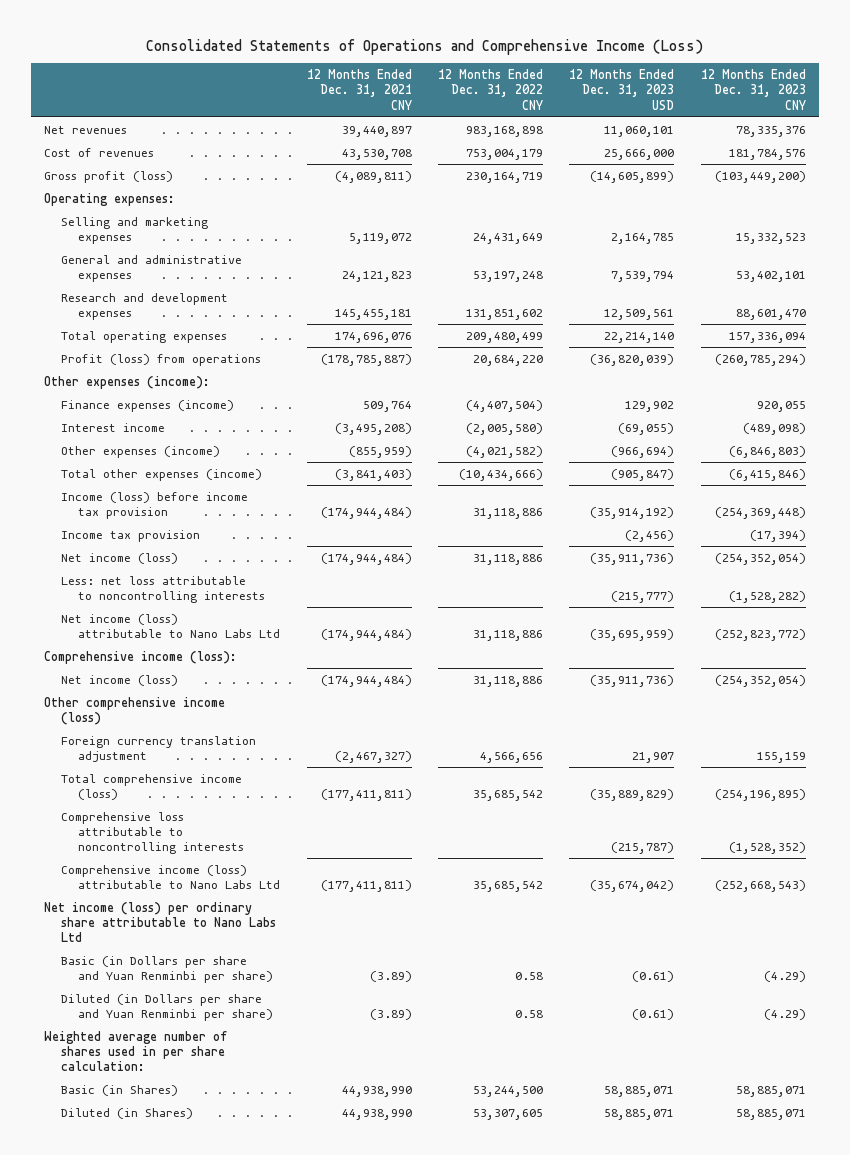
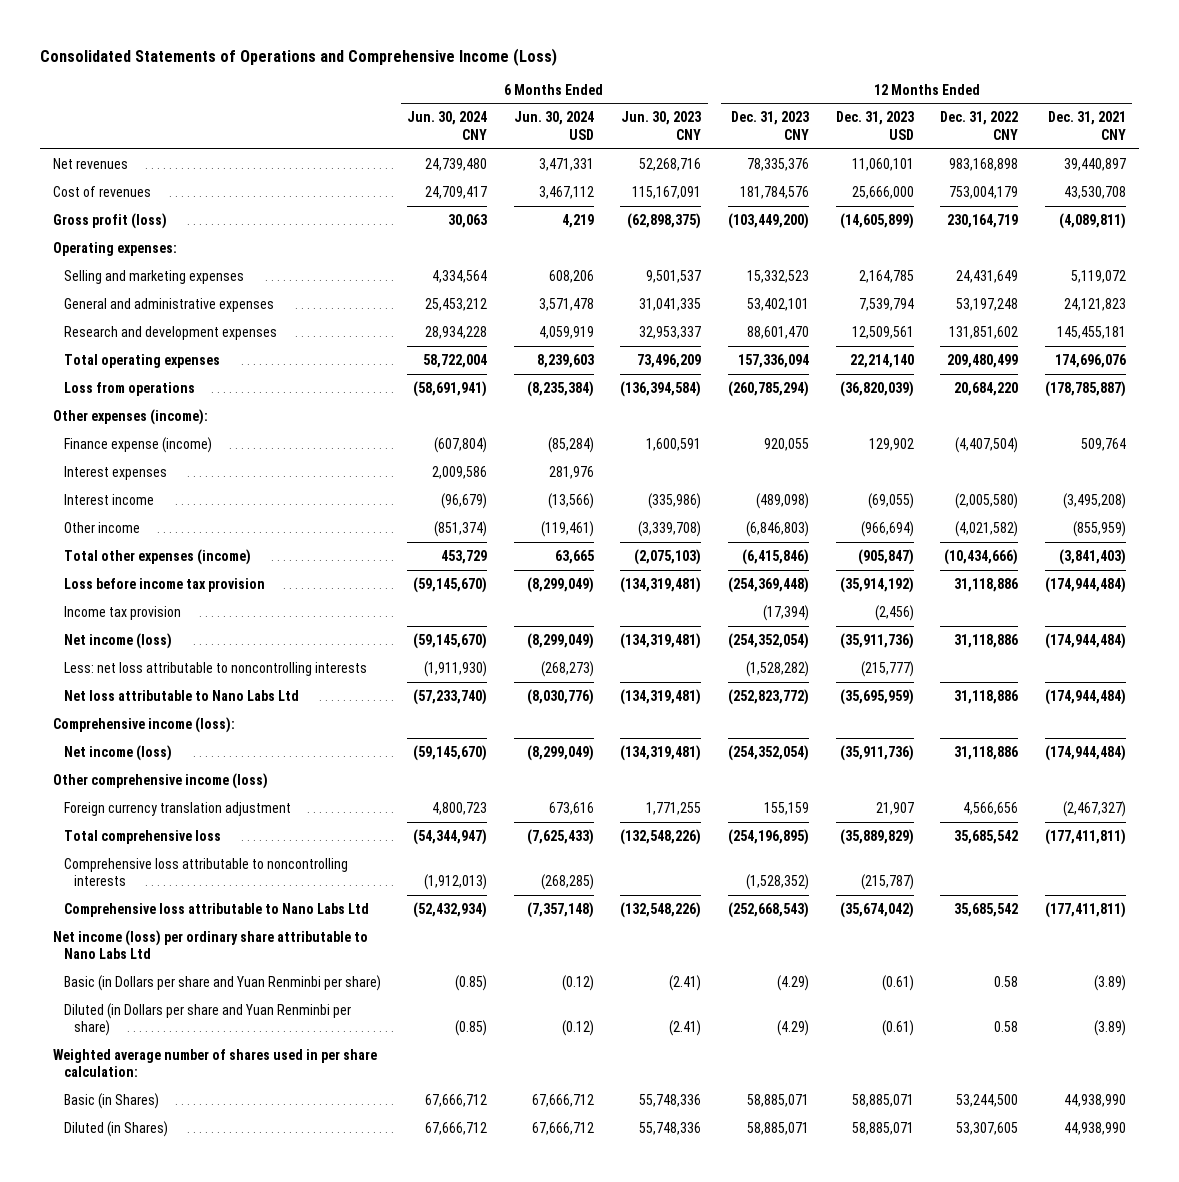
- | 12 Months Ended Dec. 31, 2021 CNY | 12 Months Ended Dec. 31, 2022 CNY | 12 Months Ended Dec. 31, 2023 USD | 12 Months Ended Dec. 31, 2023 CNY
+ | 6 Months Ended Jun. 30, 2024 CNY | 6 Months Ended Jun. 30, 2024 USD | 6 Months Ended Jun. 30, 2023 CNY | 12 Months Ended Dec. 31, 2023 CNY | 12 Months Ended Dec. 31, 2023 USD | 12 Months Ended Dec. 31, 2022 CNY | 12 Months Ended Dec. 31, 2021 CNY
- Profit (loss) from operations | (178,785,887) | 20,684,220 | (36,820,039) | (260,785,294)
+ Loss from operations | (58,691,941) | (8,235,384) | (136,394,584) | (260,785,294) | (36,820,039) | 20,684,220 | (178,785,887)
- Finance expenses (income) | 509,764 | (4,407,504) | 129,902 | 920,055
+ Finance expense (income) | (607,804) | (85,284) | 1,600,591 | 920,055 | 129,902 | (4,407,504) | 509,764
+ Interest expenses | 2,009,586 | 281,976 | | | | |
- Other expenses (income) | (855,959) | (4,021,582) | (966,694) | (6,846,803)
+ Other income | (851,374) | (119,461) | (3,339,708) | (6,846,803) | (966,694) | (4,021,582) | (855,959)
- Income (loss) before income tax provision | (174,944,484) | 31,118,886 | (35,914,192) | (254,369,448)
+ Loss before income tax provision | (59,145,670) | (8,299,049) | (134,319,481) | (254,369,448) | (35,914,192) | 31,118,886 | (174,944,484)
- Net income (loss) attributable to Nano Labs Ltd | (174,944,484) | 31,118,886 | (35,695,959) | (252,823,772)
+ Net loss attributable to Nano Labs Ltd | (57,233,740) | (8,030,776) | (134,319,481) | (252,823,772) | (35,695,959) | 31,118,886 | (174,944,484)
- Total comprehensive income (loss) | (177,411,811) | 35,685,542 | (35,889,829) | (254,196,895)
+ Total comprehensive loss | (54,344,947) | (7,625,433) | (132,548,226) | (254,196,895) | (35,889,829) | 35,685,542 | (177,411,811)
- Comprehensive income (loss) attributable to Nano Labs Ltd | (177,411,811) | 35,685,542 | (35,674,042) | (252,668,543)
+ Comprehensive loss attributable to Nano Labs Ltd | (52,432,934) | (7,357,148) | (132,548,226) | (252,668,543) | (35,674,042) | 35,685,542 | (177,411,811)

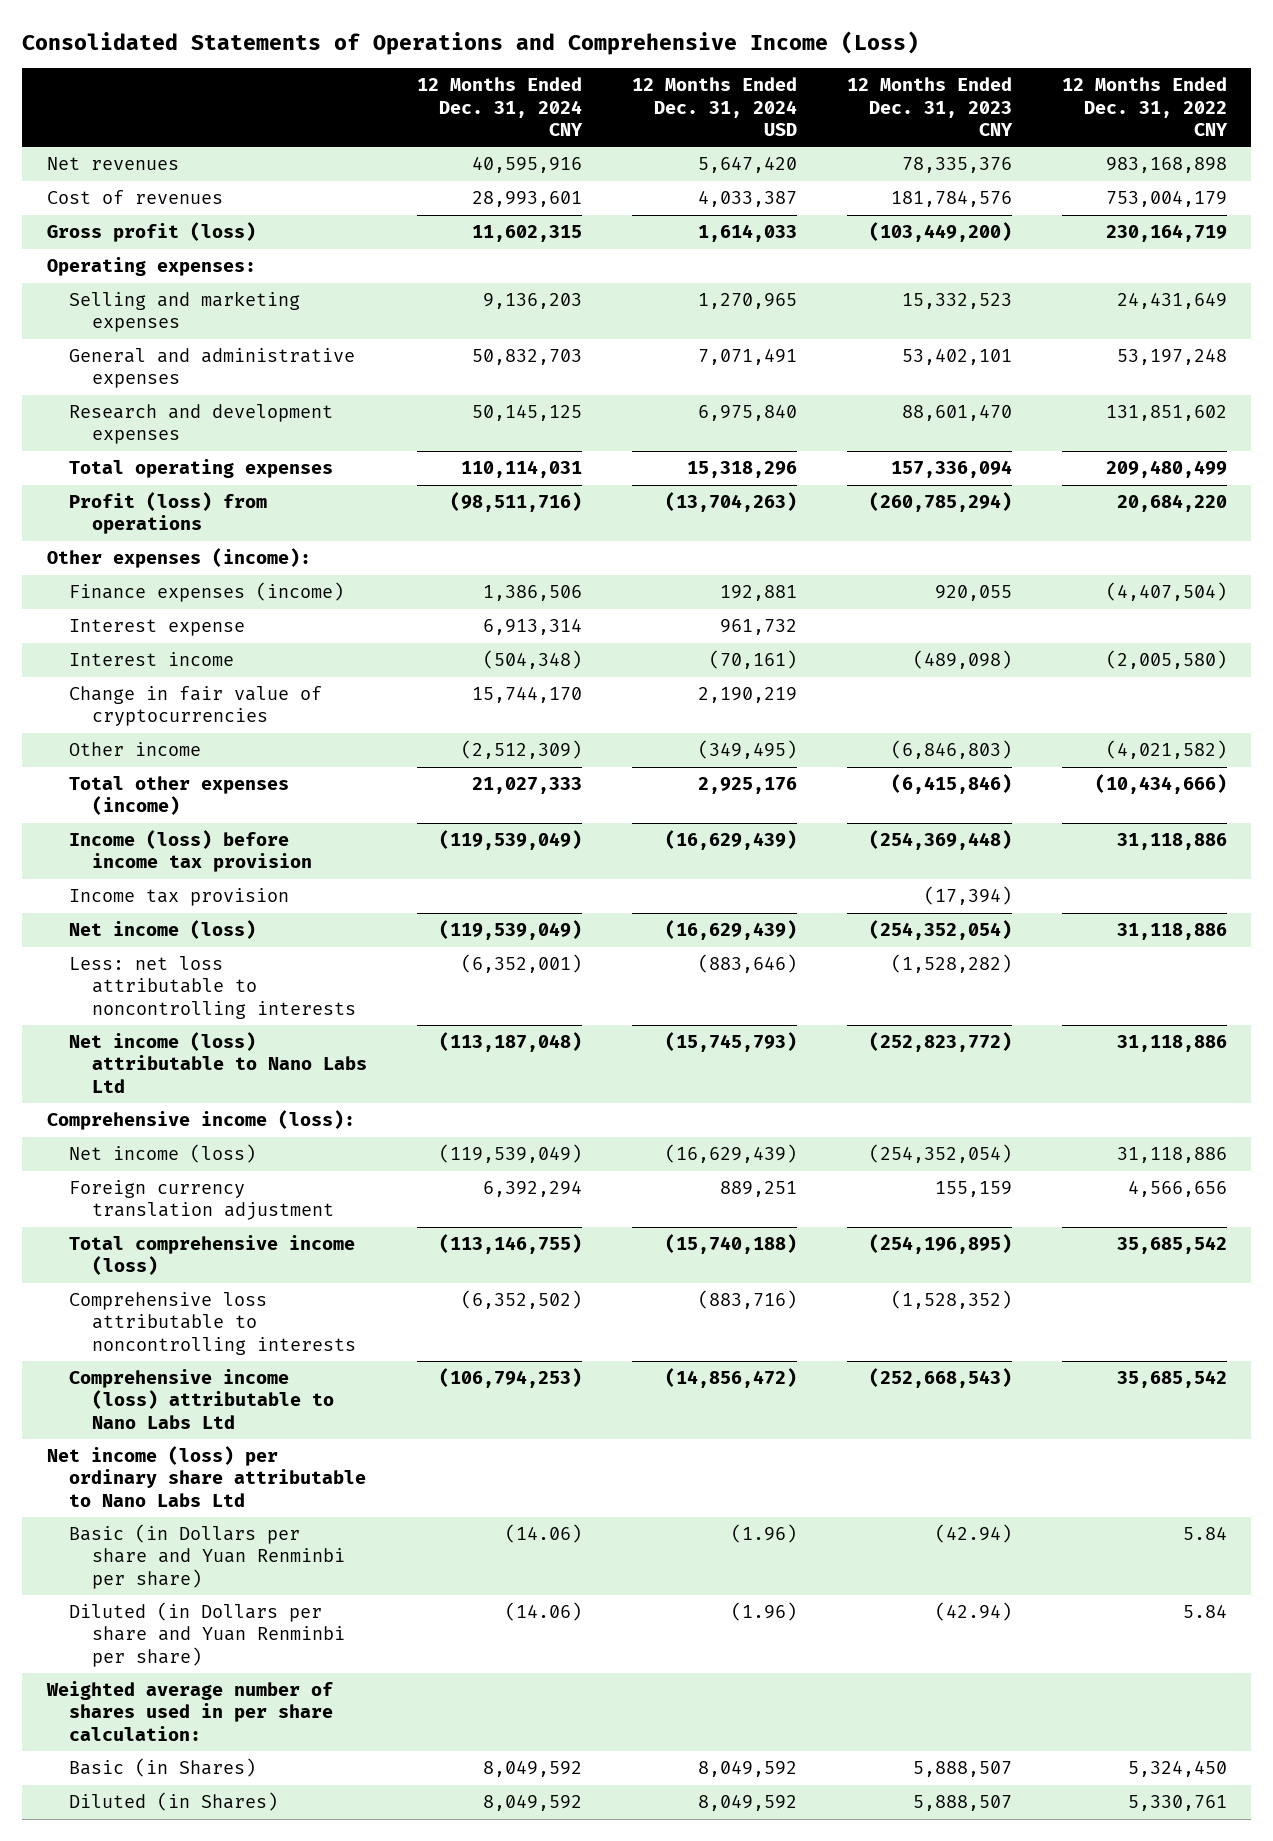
- | 6 Months Ended Jun. 30, 2024 CNY | 6 Months Ended Jun. 30, 2024 USD | 6 Months Ended Jun. 30, 2023 CNY | 12 Months Ended Dec. 31, 2023 CNY | 12 Months Ended Dec. 31, 2023 USD | 12 Months Ended Dec. 31, 2022 CNY | 12 Months Ended Dec. 31, 2021 CNY
+ | 12 Months Ended Dec. 31, 2024 CNY | 12 Months Ended Dec. 31, 2024 USD | 12 Months Ended Dec. 31, 2023 CNY | 12 Months Ended Dec. 31, 2022 CNY
- Loss from operations | (58,691,941) | (8,235,384) | (136,394,584) | (260,785,294) | (36,820,039) | 20,684,220 | (178,785,887)
+ Profit (loss) from operations | (98,511,716) | (13,704,263) | (260,785,294) | 20,684,220
- Finance expense (income) | (607,804) | (85,284) | 1,600,591 | 920,055 | 129,902 | (4,407,504) | 509,764
- Interest expenses | 2,009,586 | 281,976 | | | | |
+ Finance expenses (income) | 1,386,506 | 192,881 | 920,055 | (4,407,504)
+ Interest expense | 6,913,314 | 961,732 | |
+ Change in fair value of cryptocurrencies | 15,744,170 | 2,190,219 | |
- Loss before income tax provision | (59,145,670) | (8,299,049) | (134,319,481) | (254,369,448) | (35,914,192) | 31,118,886 | (174,944,484)
+ Income (loss) before income tax provision | (119,539,049) | (16,629,439) | (254,369,448) | 31,118,886
- Net loss attributable to Nano Labs Ltd | (57,233,740) | (8,030,776) | (134,319,481) | (252,823,772) | (35,695,959) | 31,118,886 | (174,944,484)
+ Net income (loss) attributable to Nano Labs Ltd | (113,187,048) | (15,745,793) | (252,823,772) | 31,118,886
- Other comprehensive income (loss)
- Total comprehensive loss | (54,344,947) | (7,625,433) | (132,548,226) | (254,196,895) | (35,889,829) | 35,685,542 | (177,411,811)
+ Total comprehensive income (loss) | (113,146,755) | (15,740,188) | (254,196,895) | 35,685,542
- Comprehensive loss attributable to Nano Labs Ltd | (52,432,934) | (7,357,148) | (132,548,226) | (252,668,543) | (35,674,042) | 35,685,542 | (177,411,811)
+ Comprehensive income (loss) attributable to Nano Labs Ltd | (106,794,253) | (14,856,472) | (252,668,543) | 35,685,542
- Basic (in Dollars per share and Yuan Renminbi per share) | (0.85) | (0.12) | (2.41) | (4.29) | (0.61) | 0.58 | (3.89)
- Diluted (in Dollars per share and Yuan Renminbi per share) | (0.85) | (0.12) | (2.41) | (4.29) | (0.61) | 0.58 | (3.89)
+ Basic (in Dollars per share and Yuan Renminbi per share) | (14.06) | (1.96) | (42.94) | 5.84
+ Diluted (in Dollars per share and Yuan Renminbi per share) | (14.06) | (1.96) | (42.94) | 5.84
- Basic (in Shares) | 67,666,712 | 67,666,712 | 55,748,336 | 58,885,071 | 58,885,071 | 53,244,500 | 44,938,990
- Diluted (in Shares) | 67,666,712 | 67,666,712 | 55,748,336 | 58,885,071 | 58,885,071 | 53,307,605 | 44,938,990
+ Basic (in Shares) | 8,049,592 | 8,049,592 | 5,888,507 | 5,324,450
+ Diluted (in Shares) | 8,049,592 | 8,049,592 | 5,888,507 | 5,330,761

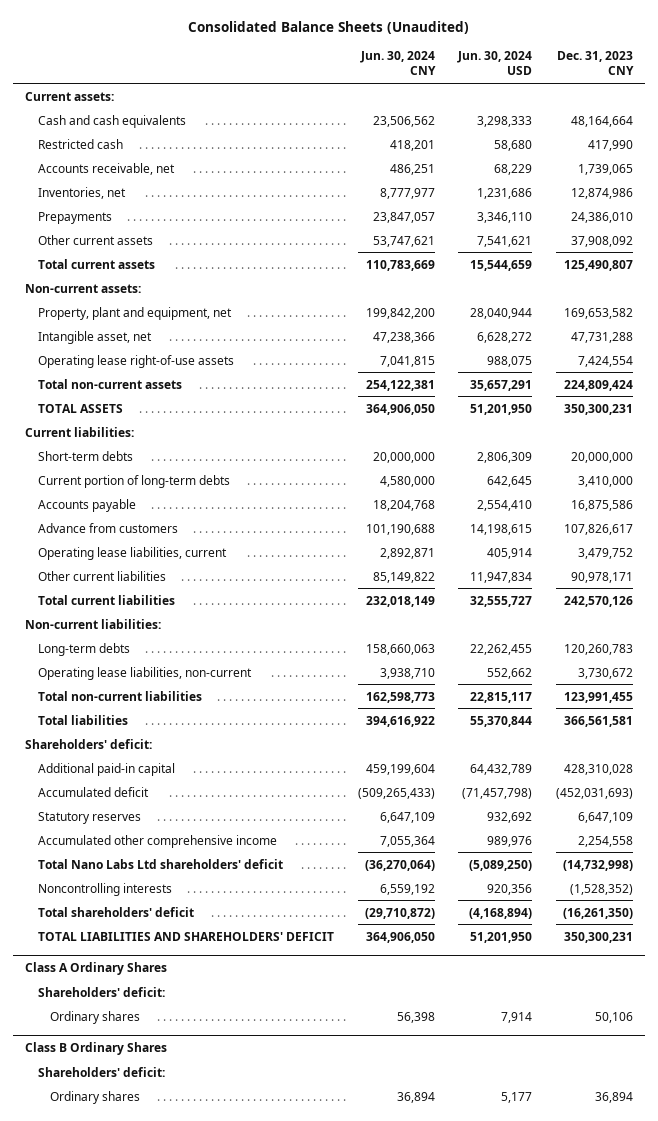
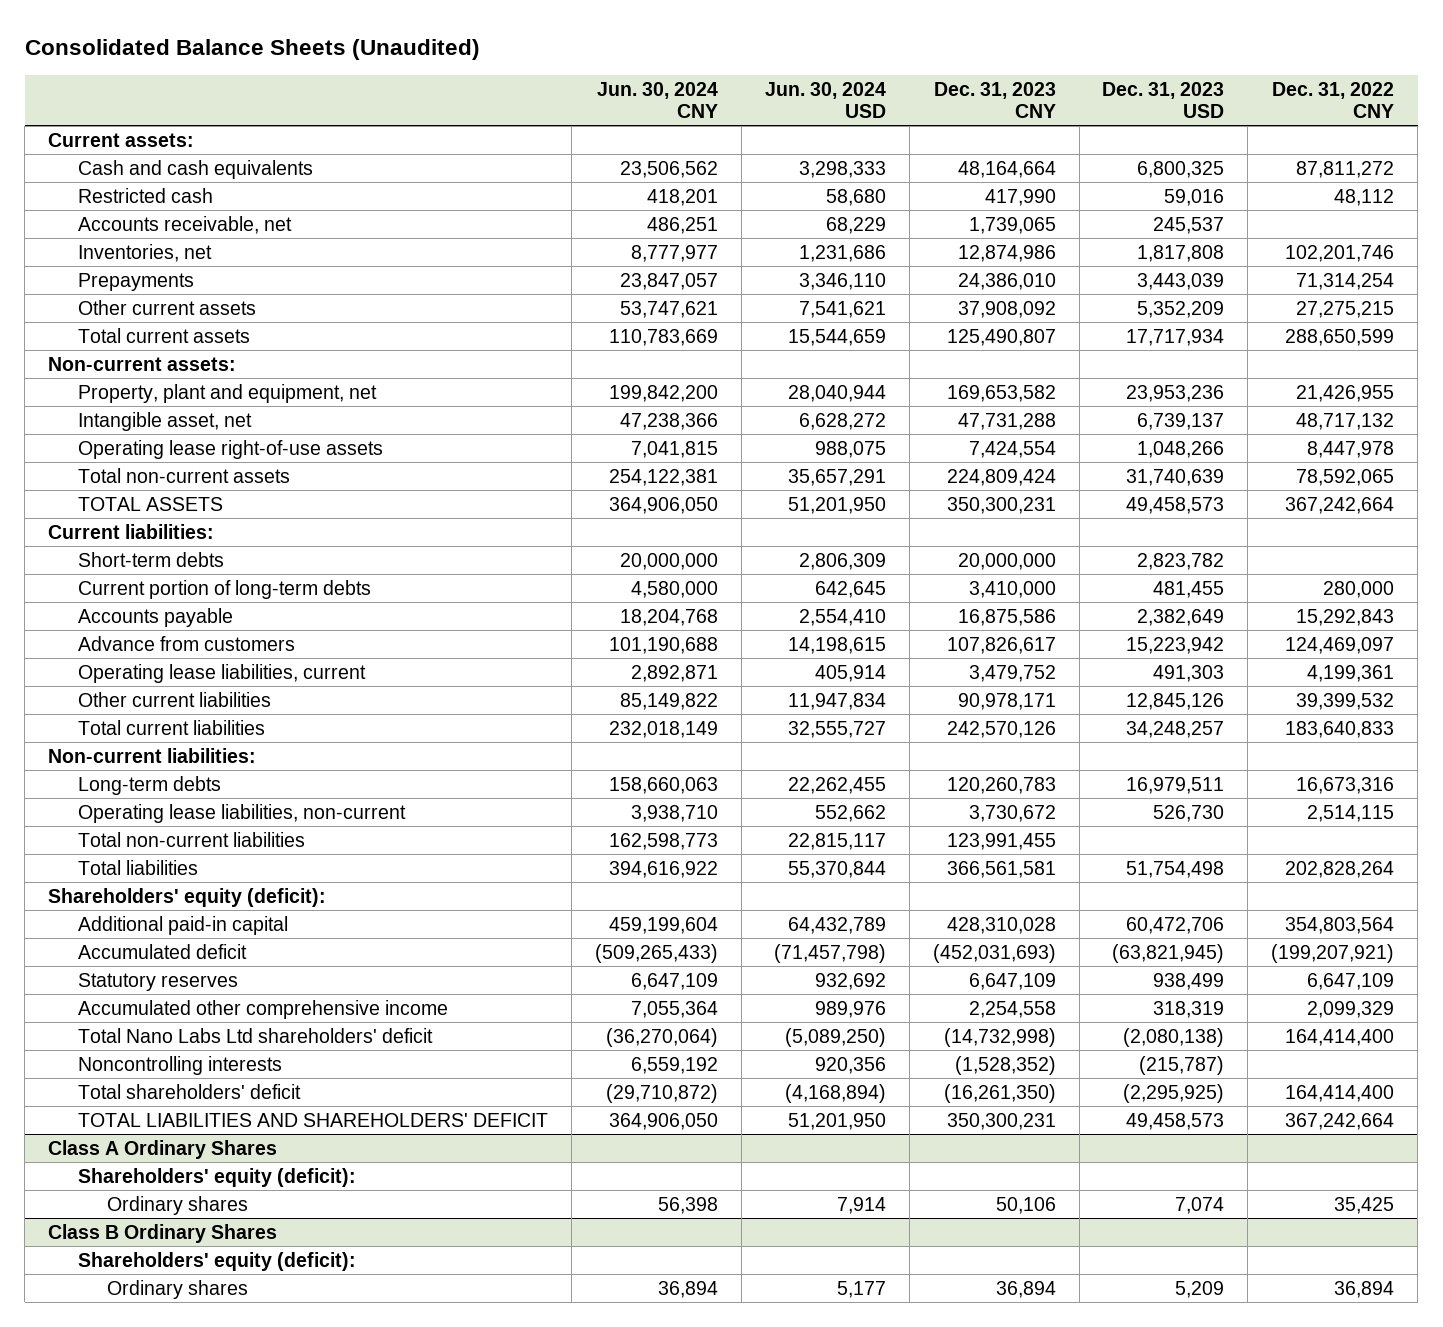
- | Jun. 30, 2024 CNY | Jun. 30, 2024 USD | Dec. 31, 2023 CNY
+ | Jun. 30, 2024 CNY | Jun. 30, 2024 USD | Dec. 31, 2023 CNY | Dec. 31, 2023 USD | Dec. 31, 2022 CNY
- Shareholders' deficit:
+ Shareholders' equity (deficit):
@ Class A Ordinary Shares
- Shareholders' deficit:
+ Shareholders' equity (deficit):
@ Class B Ordinary Shares
- Shareholders' deficit:
+ Shareholders' equity (deficit):

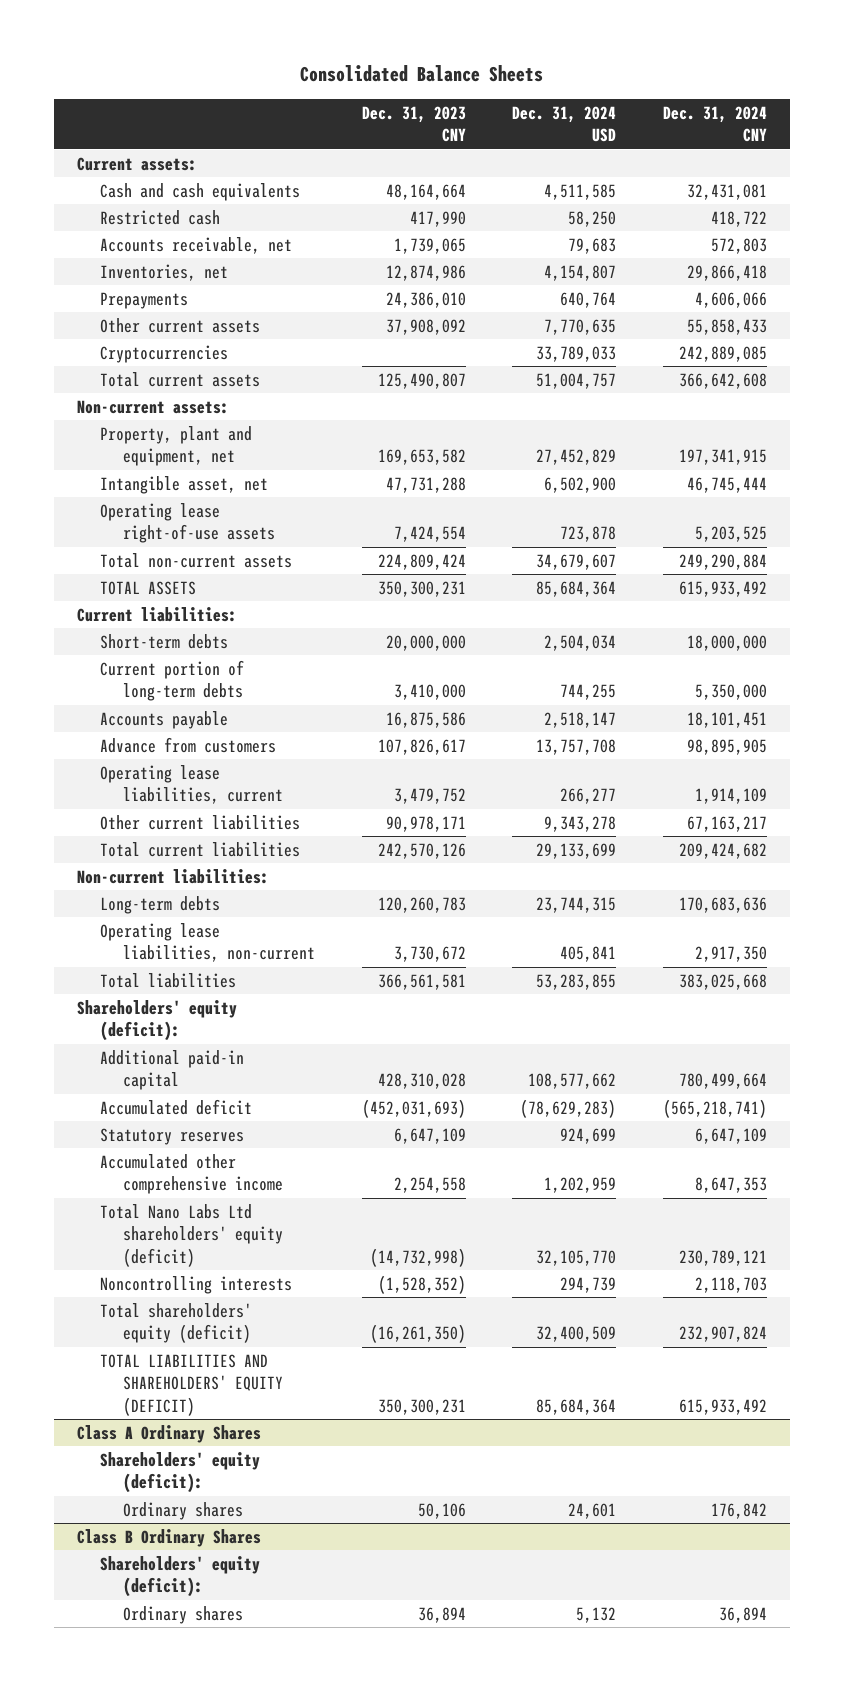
- Consolidated Balance Sheets (Unaudited)
+ Consolidated Balance Sheets
- | Jun. 30, 2024 CNY | Jun. 30, 2024 USD | Dec. 31, 2023 CNY | Dec. 31, 2023 USD | Dec. 31, 2022 CNY
+ | Dec. 31, 2023 CNY | Dec. 31, 2024 USD | Dec. 31, 2024 CNY
+ Cryptocurrencies | | 33,789,033 | 242,889,085
- Total non-current liabilities | 162,598,773 | 22,815,117 | 123,991,455 | |
- Total Nano Labs Ltd shareholders' deficit | (36,270,064) | (5,089,250) | (14,732,998) | (2,080,138) | 164,414,400
+ Total Nano Labs Ltd shareholders' equity (deficit) | (14,732,998) | 32,105,770 | 230,789,121
- Total shareholders' deficit | (29,710,872) | (4,168,894) | (16,261,350) | (2,295,925) | 164,414,400
- TOTAL LIABILITIES AND SHAREHOLDERS' DEFICIT | 364,906,050 | 51,201,950 | 350,300,231 | 49,458,573 | 367,242,664
+ Total shareholders' equity (deficit) | (16,261,350) | 32,400,509 | 232,907,824
+ TOTAL LIABILITIES AND SHAREHOLDERS' EQUITY (DEFICIT) | 350,300,231 | 85,684,364 | 615,933,492

